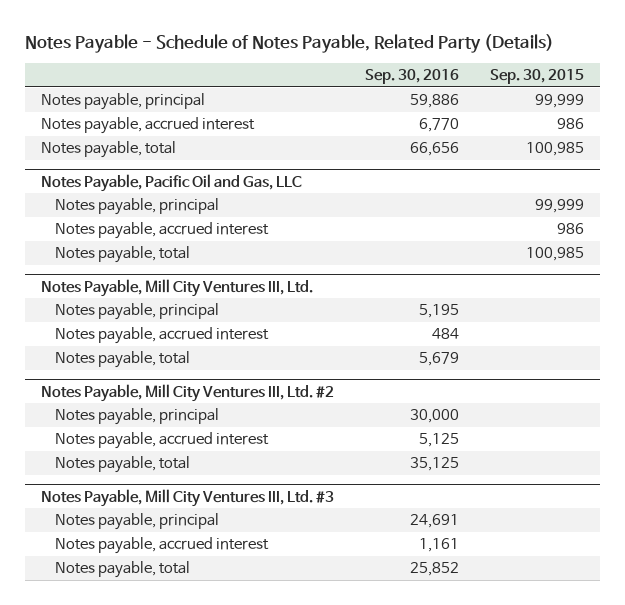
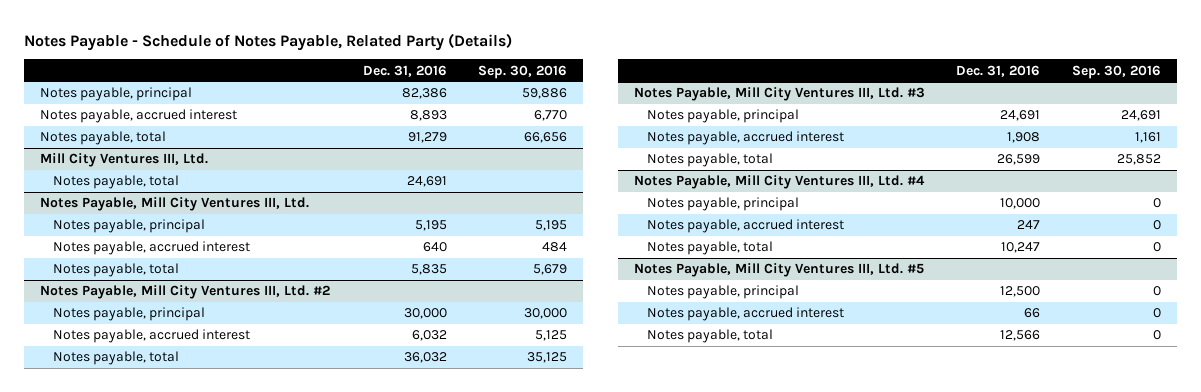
- | Sep. 30, 2016 | Sep. 30, 2015
+ | Dec. 31, 2016 | Sep. 30, 2016
- Notes Payable, Pacific Oil and Gas, LLC
- Notes payable, principal | | 99,999
- Notes payable, accrued interest | | 986
+ Mill City Ventures III, Ltd.
+ Notes Payable, Mill City Ventures III, Ltd. #4
+ Notes payable, principal | 10,000 | 0
+ Notes payable, accrued interest | 247 | 0
+ Notes payable, total | 10,247 | 0
+ Notes Payable, Mill City Ventures III, Ltd. #5
+ Notes payable, principal | 12,500 | 0
+ Notes payable, accrued interest | 66 | 0
+ Notes payable, total | 12,566 | 0

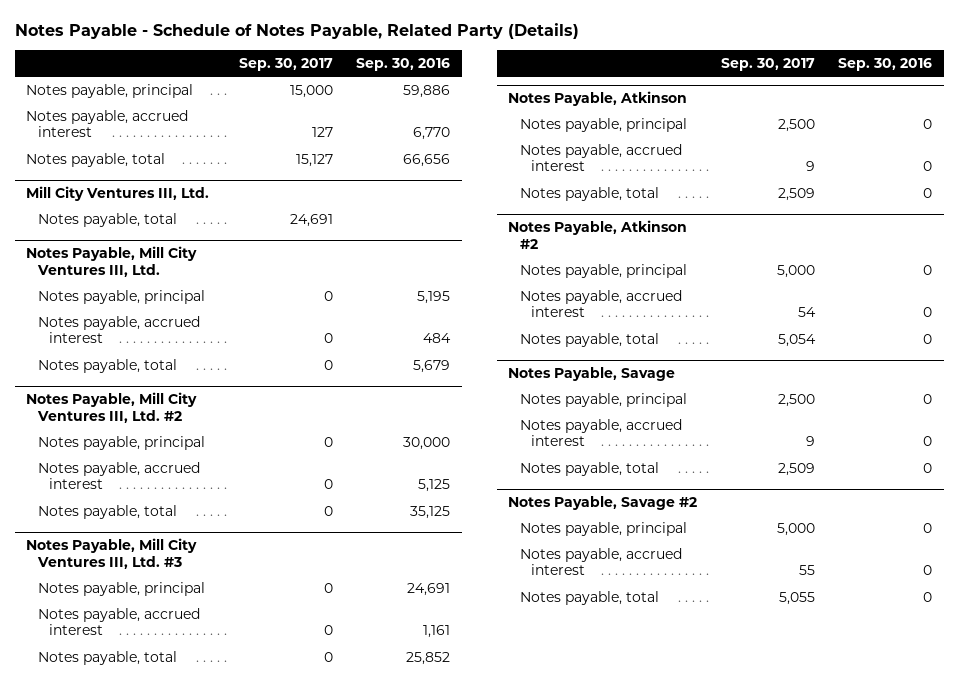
- | Dec. 31, 2016 | Sep. 30, 2016
+ | Sep. 30, 2017 | Sep. 30, 2016
- Notes Payable, Mill City Ventures III, Ltd. #4
+ Notes Payable, Atkinson
- Notes Payable, Mill City Ventures III, Ltd. #5
+ Notes Payable, Atkinson #2
+ Notes Payable, Savage
+ Notes payable, principal | 2,500 | 0
+ Notes payable, accrued interest | 9 | 0
+ Notes payable, total | 2,509 | 0
+ Notes Payable, Savage #2
+ Notes payable, principal | 5,000 | 0
+ Notes payable, accrued interest | 55 | 0
+ Notes payable, total | 5,055 | 0

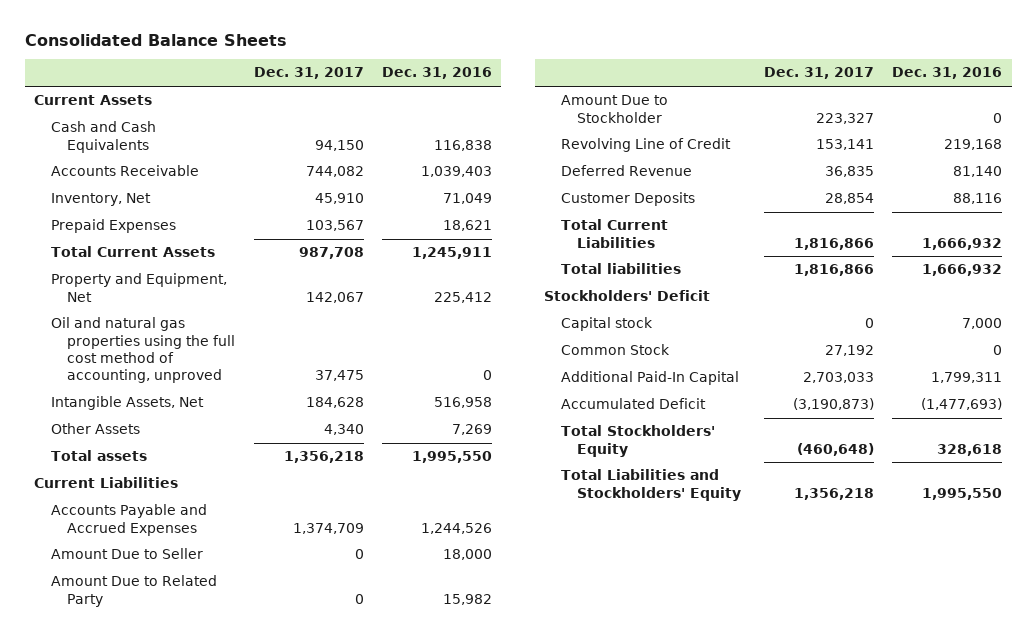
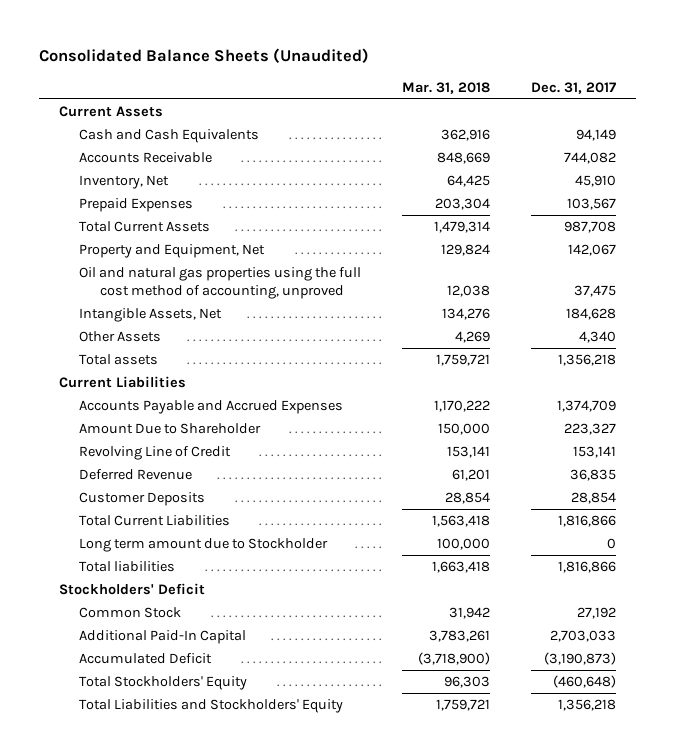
- Consolidated Balance Sheets
+ Consolidated Balance Sheets (Unaudited)
- | Dec. 31, 2017 | Dec. 31, 2016
+ | Mar. 31, 2018 | Dec. 31, 2017
- Cash and Cash Equivalents | 94,150 | 116,838
+ Cash and Cash Equivalents | 362,916 | 94,149
- Amount Due to Seller | 0 | 18,000
- Amount Due to Related Party | 0 | 15,982
- Amount Due to Stockholder | 223,327 | 0
+ Amount Due to Shareholder | 150,000 | 223,327
+ Long term amount due to Stockholder | 100,000 | 0
- Capital stock | 0 | 7,000

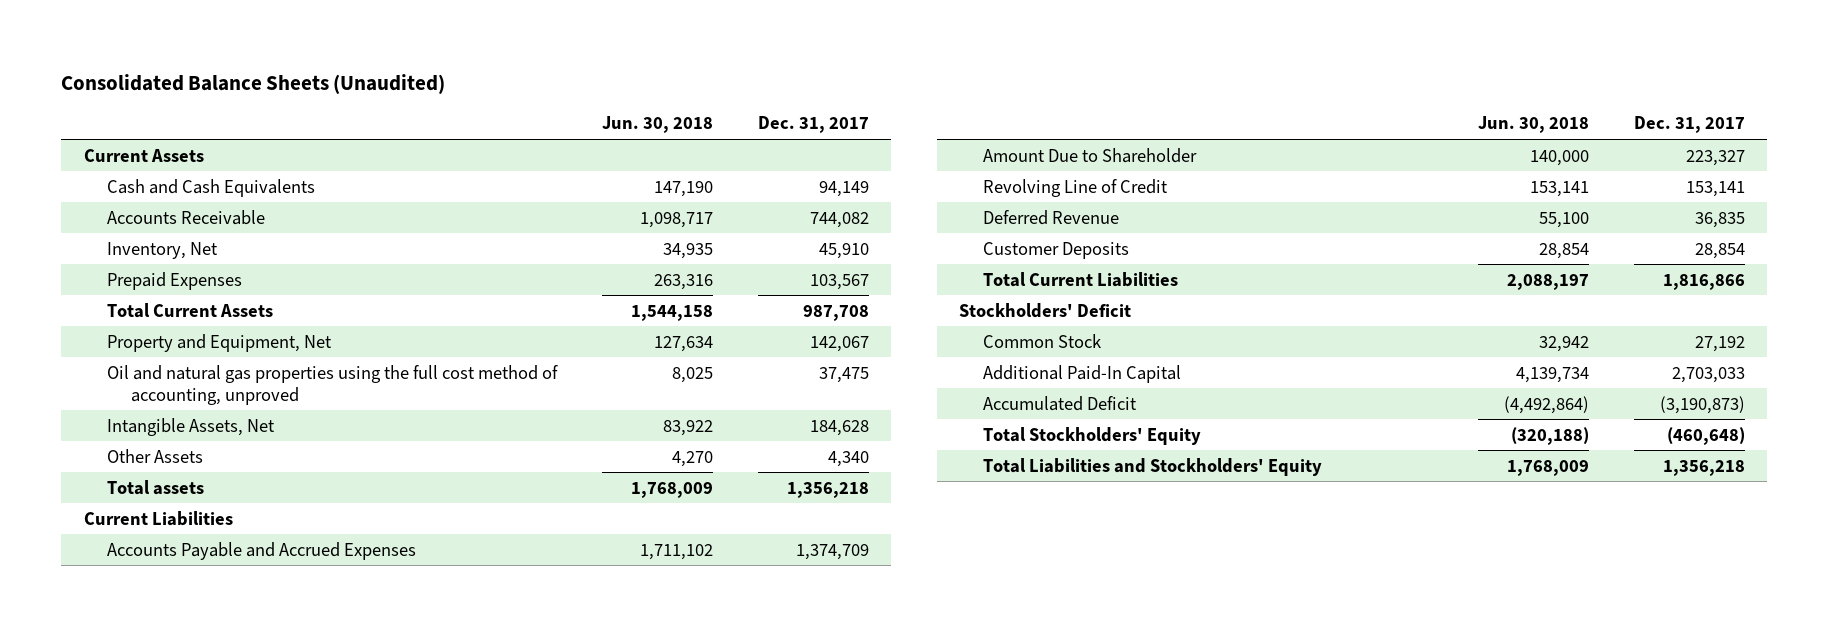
- | Mar. 31, 2018 | Dec. 31, 2017
+ | Jun. 30, 2018 | Dec. 31, 2017
- Long term amount due to Stockholder | 100,000 | 0
- Total liabilities | 1,663,418 | 1,816,866

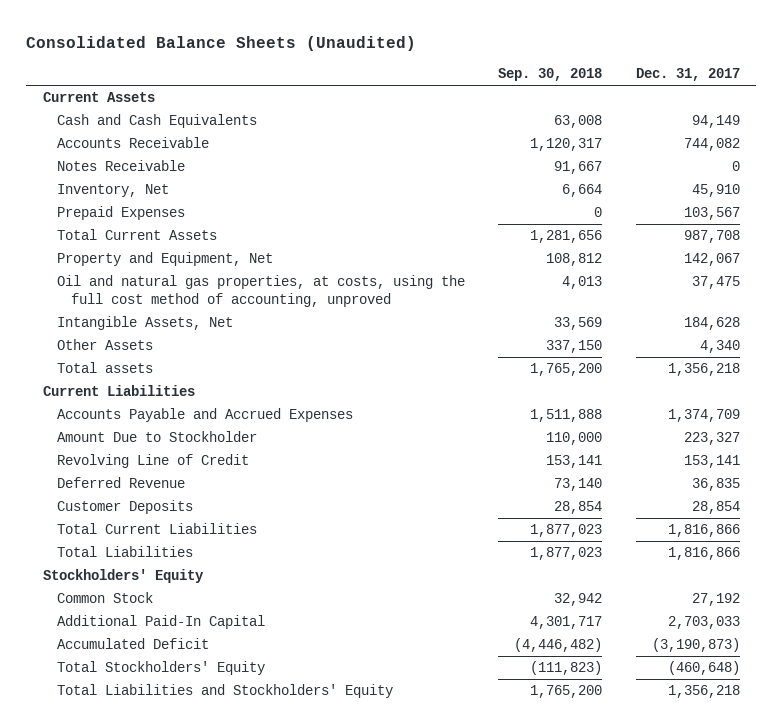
- | Jun. 30, 2018 | Dec. 31, 2017
+ | Sep. 30, 2018 | Dec. 31, 2017
+ Notes Receivable | 91,667 | 0
- Oil and natural gas properties using the full cost method of accounting, unproved | 8,025 | 37,475
+ Oil and natural gas properties, at costs, using the full cost method of accounting, unproved | 4,013 | 37,475
- Amount Due to Shareholder | 140,000 | 223,327
+ Amount Due to Stockholder | 110,000 | 223,327
- Stockholders' Deficit
+ Total Liabilities | 1,877,023 | 1,816,866
+ Stockholders' Equity

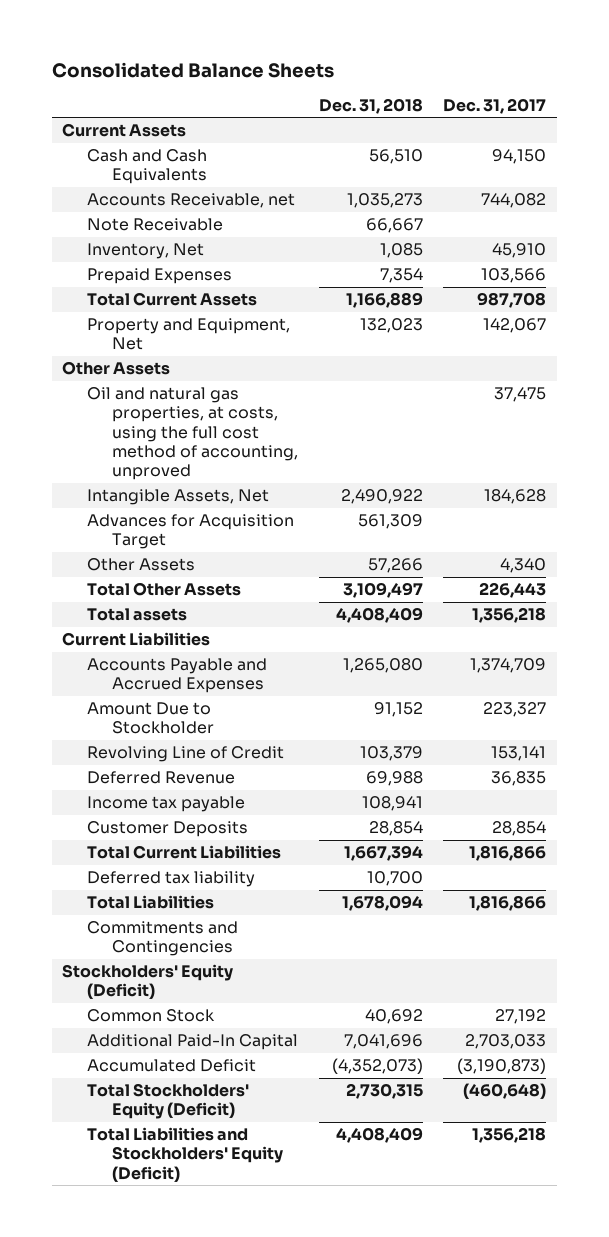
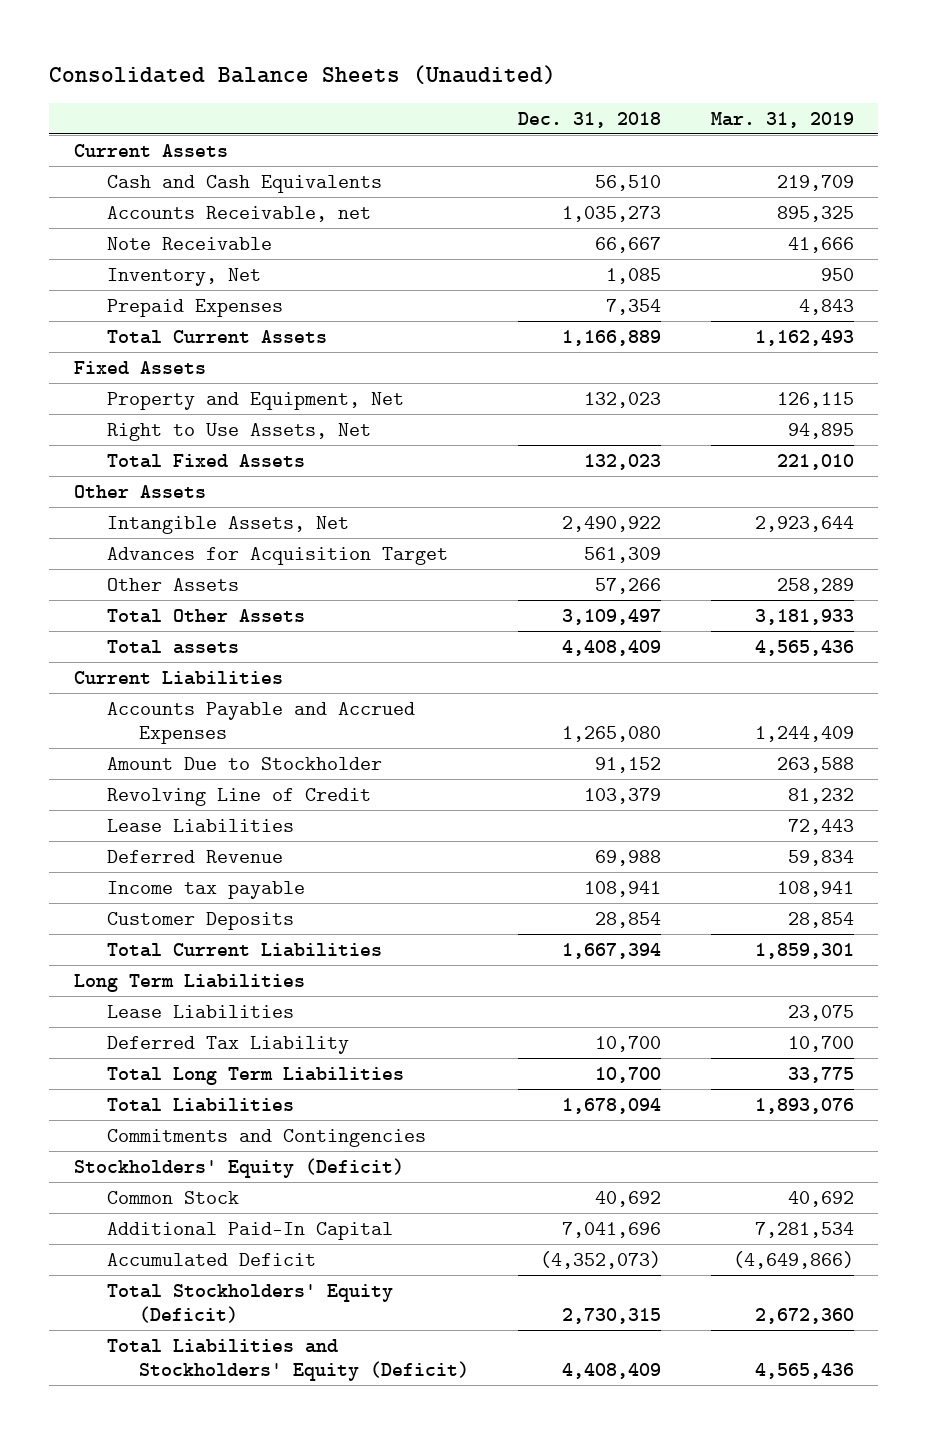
- Consolidated Balance Sheets
+ Consolidated Balance Sheets (Unaudited)
- | Dec. 31, 2018 | Dec. 31, 2017
+ | Dec. 31, 2018 | Mar. 31, 2019
+ Fixed Assets
+ Right to Use Assets, Net | | 94,895
+ Total Fixed Assets | 132,023 | 221,010
- Oil and natural gas properties, at costs, using the full cost method of accounting, unproved | | 37,475
+ Lease Liabilities | | 72,443
- Deferred tax liability | 10,700 |
+ Long Term Liabilities
+ Lease Liabilities | | 23,075
+ Deferred Tax Liability | 10,700 | 10,700
+ Total Long Term Liabilities | 10,700 | 33,775

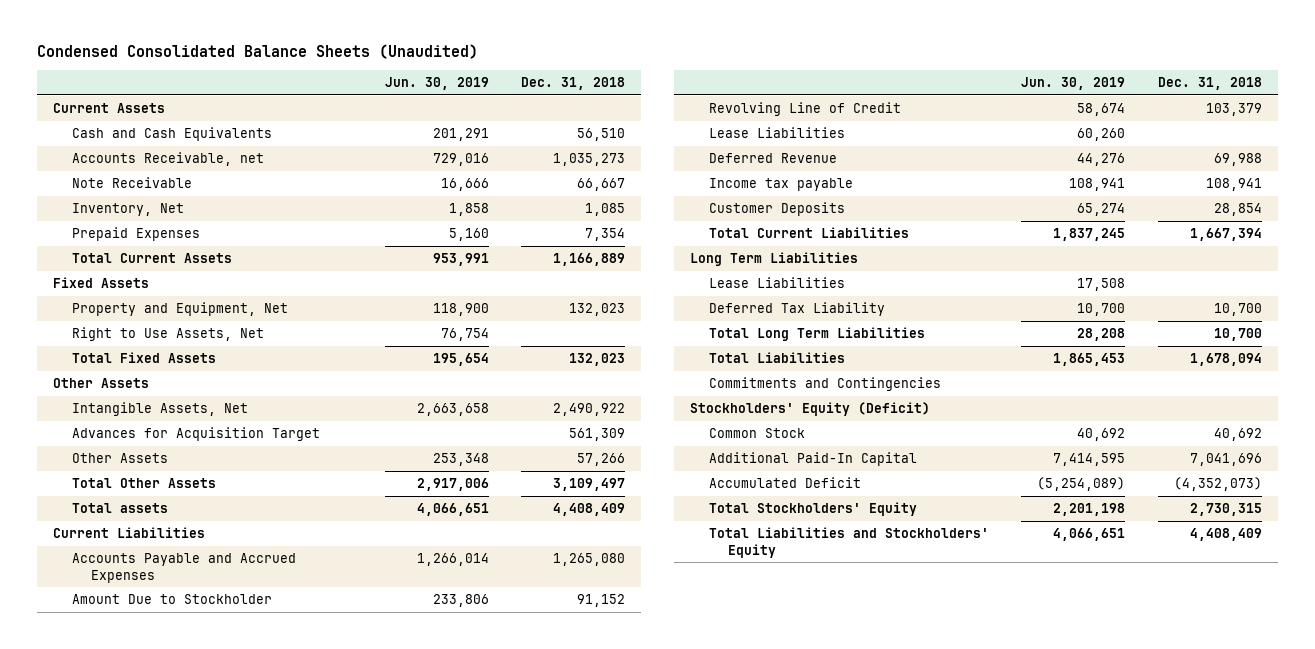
- Consolidated Balance Sheets (Unaudited)
+ Condensed Consolidated Balance Sheets (Unaudited)
- | Dec. 31, 2018 | Mar. 31, 2019
+ | Jun. 30, 2019 | Dec. 31, 2018
- Total Stockholders' Equity (Deficit) | 2,730,315 | 2,672,360
- Total Liabilities and Stockholders' Equity (Deficit) | 4,408,409 | 4,565,436
+ Total Stockholders' Equity | 2,201,198 | 2,730,315
+ Total Liabilities and Stockholders' Equity | 4,066,651 | 4,408,409

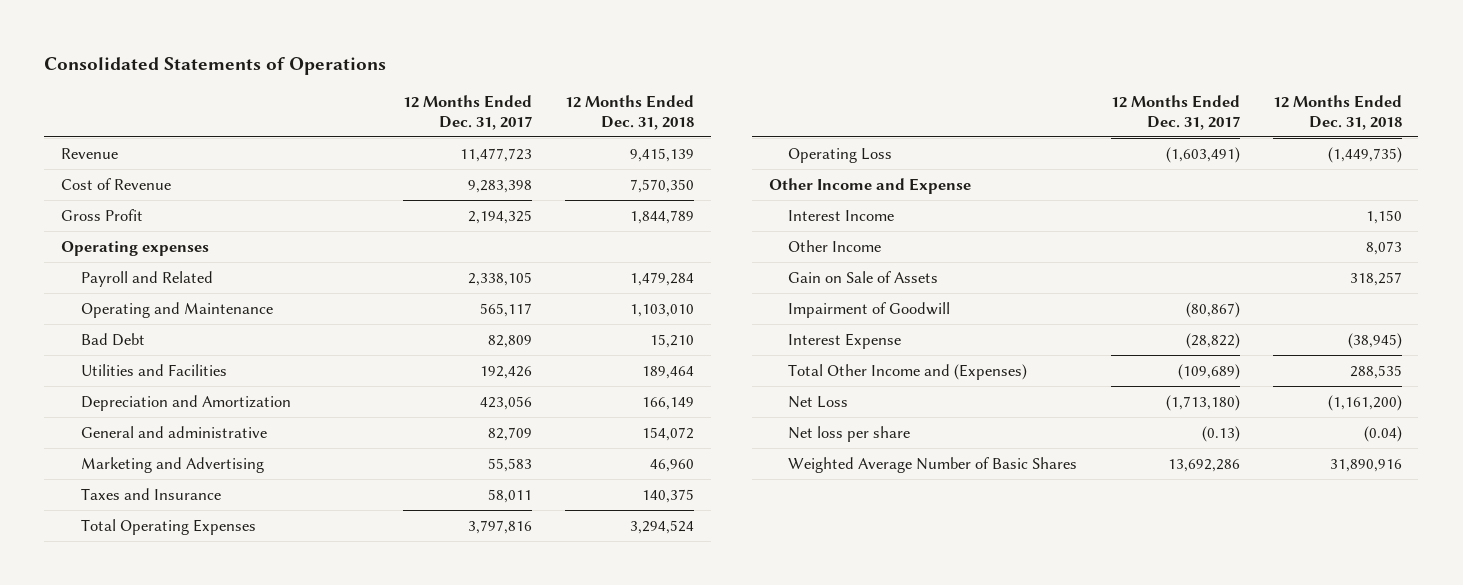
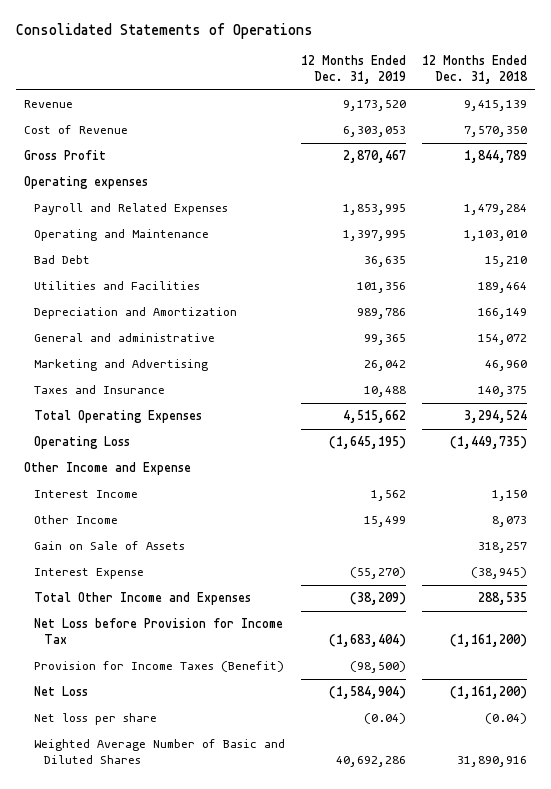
- | 12 Months Ended Dec. 31, 2017 | 12 Months Ended Dec. 31, 2018
+ | 12 Months Ended Dec. 31, 2019 | 12 Months Ended Dec. 31, 2018
- Payroll and Related | 2,338,105 | 1,479,284
+ Payroll and Related Expenses | 1,853,995 | 1,479,284
- Impairment of Goodwill | (80,867) |
- Total Other Income and (Expenses) | (109,689) | 288,535
+ Total Other Income and Expenses | (38,209) | 288,535
+ Net Loss before Provision for Income Tax | (1,683,404) | (1,161,200)
+ Provision for Income Taxes (Benefit) | (98,500) |
- Weighted Average Number of Basic Shares | 13,692,286 | 31,890,916
+ Weighted Average Number of Basic and Diluted Shares | 40,692,286 | 31,890,916

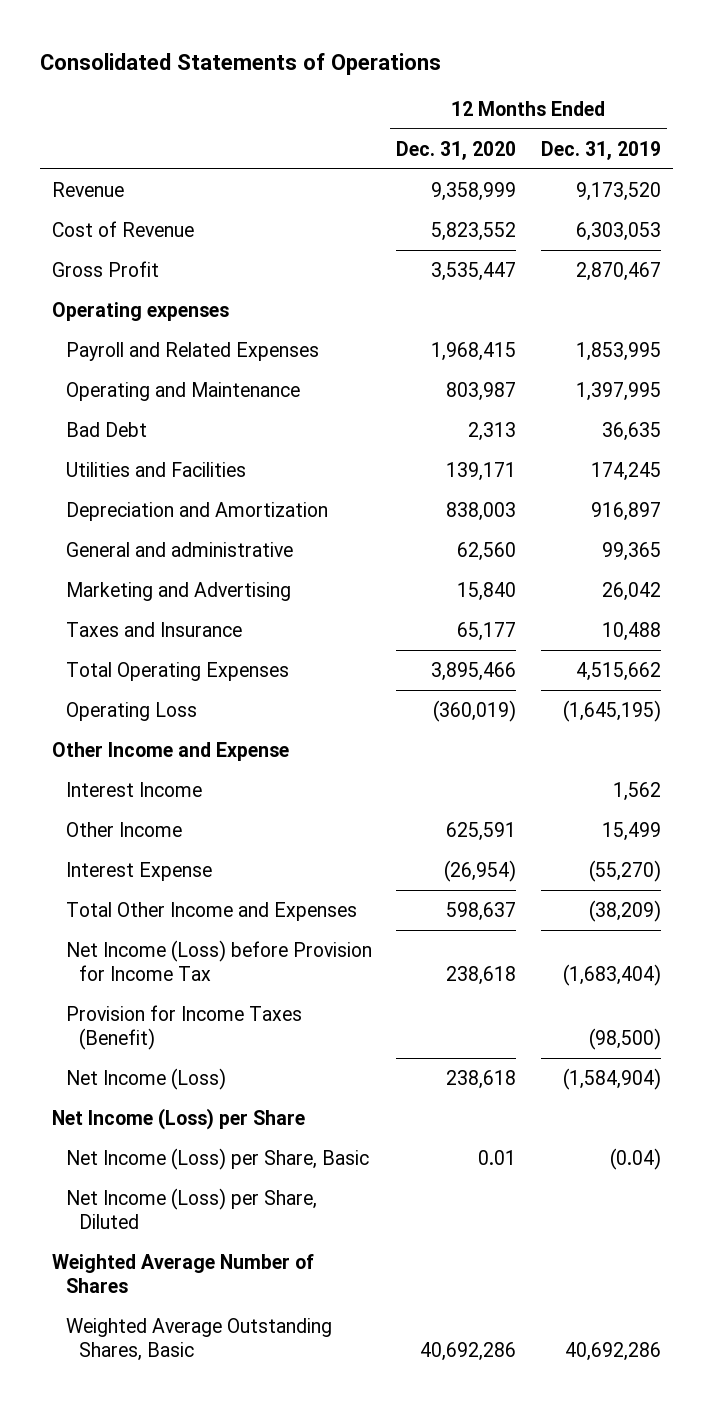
- | 12 Months Ended Dec. 31, 2019 | 12 Months Ended Dec. 31, 2018
+ | 12 Months Ended Dec. 31, 2020 | 12 Months Ended Dec. 31, 2019
- Utilities and Facilities | 101,356 | 189,464
- Depreciation and Amortization | 989,786 | 166,149
+ Utilities and Facilities | 139,171 | 174,245
+ Depreciation and Amortization | 838,003 | 916,897
- Gain on Sale of Assets | | 318,257
- Net Loss before Provision for Income Tax | (1,683,404) | (1,161,200)
+ Net Income (Loss) before Provision for Income Tax | 238,618 | (1,683,404)
- Net Loss | (1,584,904) | (1,161,200)
- Net loss per share | (0.04) | (0.04)
- Weighted Average Number of Basic and Diluted Shares | 40,692,286 | 31,890,916
+ Net Income (Loss) | 238,618 | (1,584,904)
+ Net Income (Loss) per Share
+ Net Income (Loss) per Share, Basic | 0.01 | (0.04)
+ Net Income (Loss) per Share, Diluted
+ Weighted Average Number of Shares
+ Weighted Average Outstanding Shares, Basic | 40,692,286 | 40,692,286

